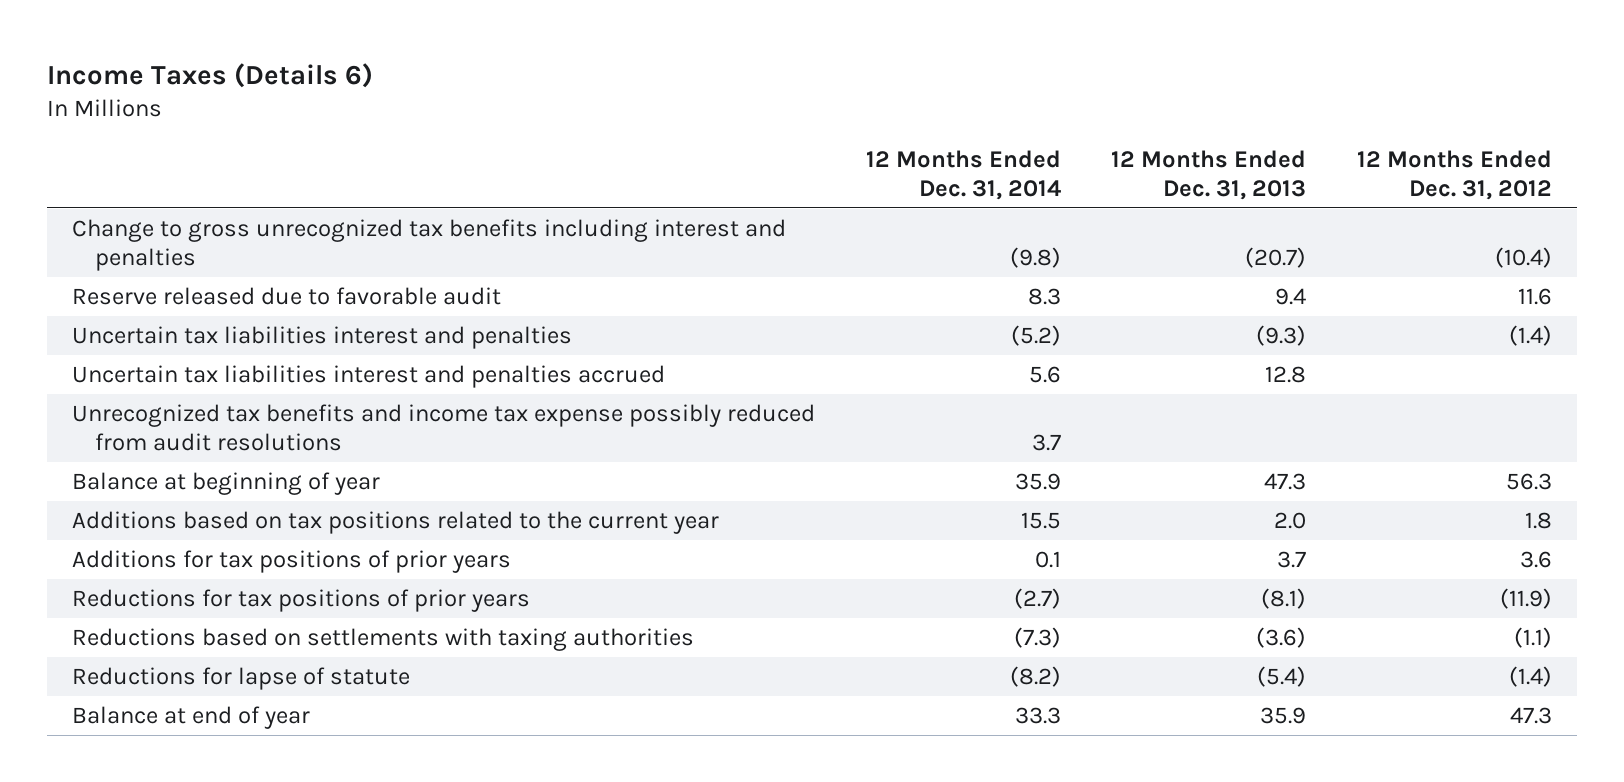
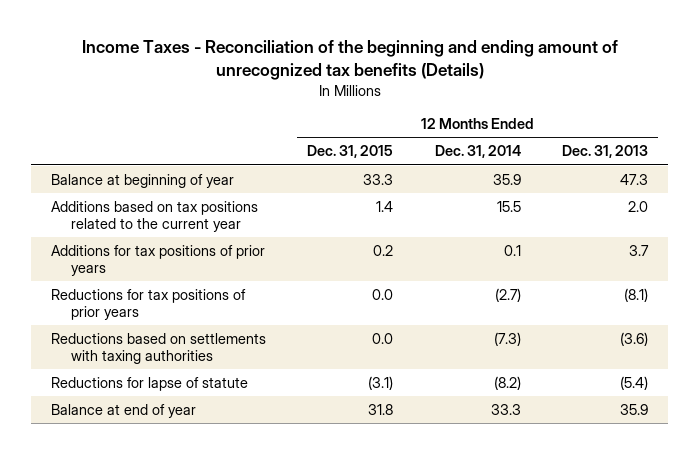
- Income Taxes (Details 6)
+ Income Taxes - Reconciliation of the beginning and ending amount of unrecognized tax benefits (Details)
- | 12 Months Ended Dec. 31, 2014 | 12 Months Ended Dec. 31, 2013 | 12 Months Ended Dec. 31, 2012
+ | 12 Months Ended Dec. 31, 2015 | 12 Months Ended Dec. 31, 2014 | 12 Months Ended Dec. 31, 2013
- Change to gross unrecognized tax benefits including interest and penalties | (9.8) | (20.7) | (10.4)
- Reserve released due to favorable audit | 8.3 | 9.4 | 11.6
- Uncertain tax liabilities interest and penalties | (5.2) | (9.3) | (1.4)
- Uncertain tax liabilities interest and penalties accrued | 5.6 | 12.8 |
- Unrecognized tax benefits and income tax expense possibly reduced from audit resolutions | 3.7 | |

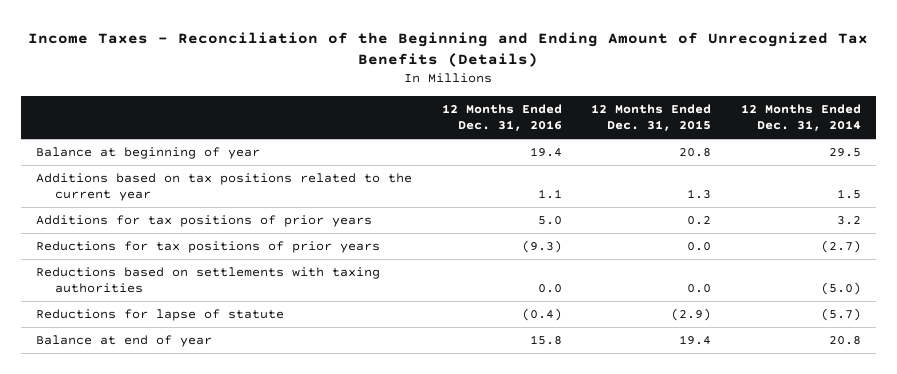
- Income Taxes - Reconciliation of the beginning and ending amount of unrecognized tax benefits (Details)
+ Income Taxes - Reconciliation of the Beginning and Ending Amount of Unrecognized Tax Benefits (Details)
- | 12 Months Ended Dec. 31, 2015 | 12 Months Ended Dec. 31, 2014 | 12 Months Ended Dec. 31, 2013
+ | 12 Months Ended Dec. 31, 2016 | 12 Months Ended Dec. 31, 2015 | 12 Months Ended Dec. 31, 2014
- Balance at beginning of year | 33.3 | 35.9 | 47.3
- Additions based on tax positions related to the current year | 1.4 | 15.5 | 2.0
- Additions for tax positions of prior years | 0.2 | 0.1 | 3.7
+ Balance at beginning of year | 19.4 | 20.8 | 29.5
+ Additions based on tax positions related to the current year | 1.1 | 1.3 | 1.5
+ Additions for tax positions of prior years | 5.0 | 0.2 | 3.2
- Reductions based on settlements with taxing authorities | 0.0 | (7.3) | (3.6)
- Reductions for lapse of statute | (3.1) | (8.2) | (5.4)
- Balance at end of year | 31.8 | 33.3 | 35.9
+ Reductions based on settlements with taxing authorities | 0.0 | 0.0 | (5.0)
+ Reductions for lapse of statute | (0.4) | (2.9) | (5.7)
+ Balance at end of year | 15.8 | 19.4 | 20.8

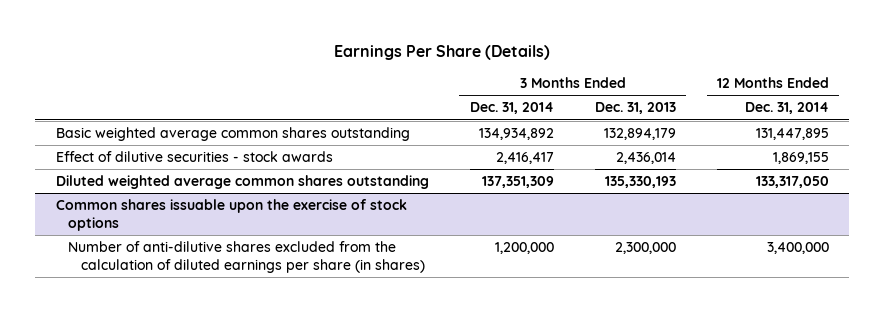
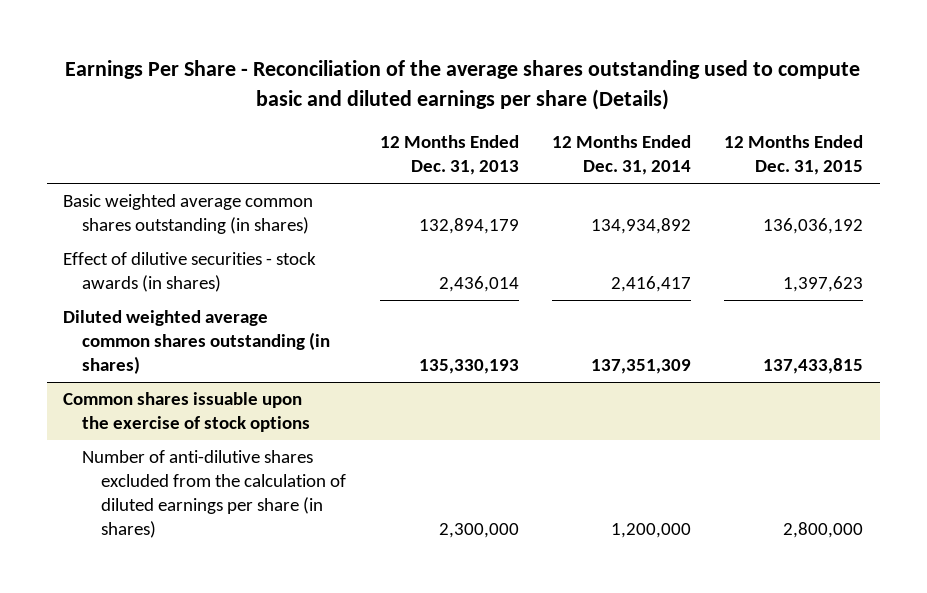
- Earnings Per Share (Details)
+ Earnings Per Share - Reconciliation of the average shares outstanding used to compute basic and diluted earnings per share (Details)
- | 3 Months Ended Dec. 31, 2014 | 3 Months Ended Dec. 31, 2013 | 12 Months Ended Dec. 31, 2014
+ | 12 Months Ended Dec. 31, 2013 | 12 Months Ended Dec. 31, 2014 | 12 Months Ended Dec. 31, 2015
- Basic weighted average common shares outstanding | 134,934,892 | 132,894,179 | 131,447,895
- Effect of dilutive securities - stock awards | 2,416,417 | 2,436,014 | 1,869,155
- Diluted weighted average common shares outstanding | 137,351,309 | 135,330,193 | 133,317,050
+ Basic weighted average common shares outstanding (in shares) | 132,894,179 | 134,934,892 | 136,036,192
+ Effect of dilutive securities - stock awards (in shares) | 2,436,014 | 2,416,417 | 1,397,623
+ Diluted weighted average common shares outstanding (in shares) | 135,330,193 | 137,351,309 | 137,433,815
@ Common shares issuable upon the exercise of stock options
- Number of anti-dilutive shares excluded from the calculation of diluted earnings per share (in shares) | 1,200,000 | 2,300,000 | 3,400,000
+ Number of anti-dilutive shares excluded from the calculation of diluted earnings per share (in shares) | 2,300,000 | 1,200,000 | 2,800,000

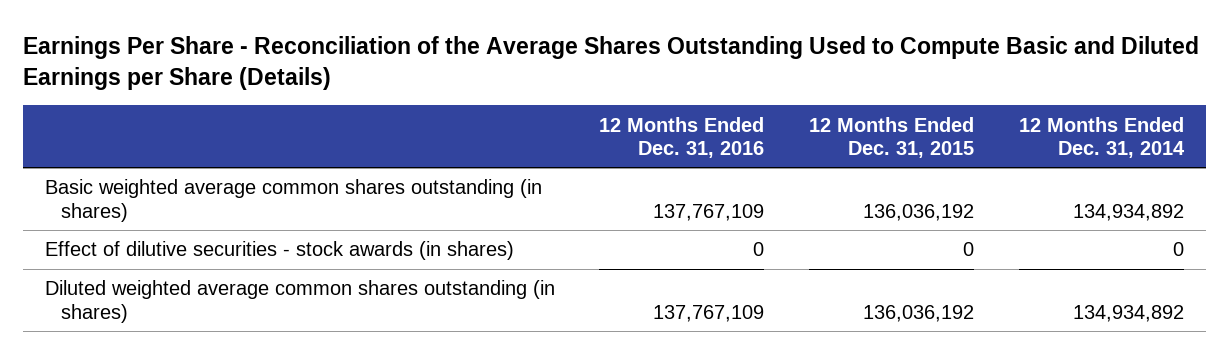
- Earnings Per Share - Reconciliation of the average shares outstanding used to compute basic and diluted earnings per share (Details)
+ Earnings Per Share - Reconciliation of the Average Shares Outstanding Used to Compute Basic and Diluted Earnings per Share (Details)
- | 12 Months Ended Dec. 31, 2013 | 12 Months Ended Dec. 31, 2014 | 12 Months Ended Dec. 31, 2015
+ | 12 Months Ended Dec. 31, 2016 | 12 Months Ended Dec. 31, 2015 | 12 Months Ended Dec. 31, 2014
- Effect of dilutive securities - stock awards (in shares) | 2,436,014 | 2,416,417 | 1,397,623
- Diluted weighted average common shares outstanding (in shares) | 135,330,193 | 137,351,309 | 137,433,815
- Common shares issuable upon the exercise of stock options
- Number of anti-dilutive shares excluded from the calculation of diluted earnings per share (in shares) | 2,300,000 | 1,200,000 | 2,800,000
+ Effect of dilutive securities - stock awards (in shares) | 0 | 0 | 0
+ Diluted weighted average common shares outstanding (in shares) | 137,767,109 | 136,036,192 | 134,934,892

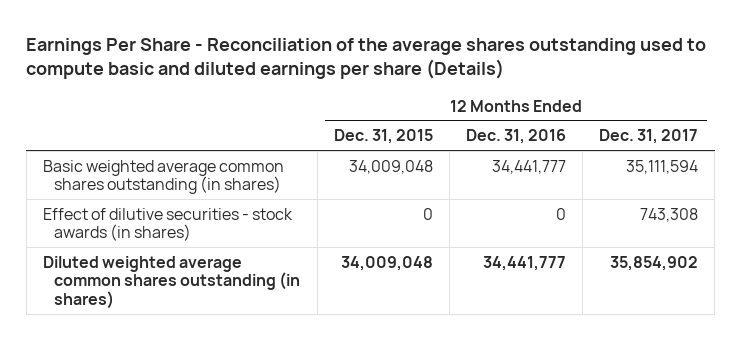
- Earnings Per Share - Reconciliation of the Average Shares Outstanding Used to Compute Basic and Diluted Earnings per Share (Details)
+ Earnings Per Share - Reconciliation of the average shares outstanding used to compute basic and diluted earnings per share (Details)
- | 12 Months Ended Dec. 31, 2016 | 12 Months Ended Dec. 31, 2015 | 12 Months Ended Dec. 31, 2014
+ | 12 Months Ended Dec. 31, 2015 | 12 Months Ended Dec. 31, 2016 | 12 Months Ended Dec. 31, 2017
- Basic weighted average common shares outstanding (in shares) | 137,767,109 | 136,036,192 | 134,934,892
+ Basic weighted average common shares outstanding (in shares) | 34,009,048 | 34,441,777 | 35,111,594
- Diluted weighted average common shares outstanding (in shares) | 137,767,109 | 136,036,192 | 134,934,892
+ Diluted weighted average common shares outstanding (in shares) | 34,009,048 | 34,441,777 | 35,854,902

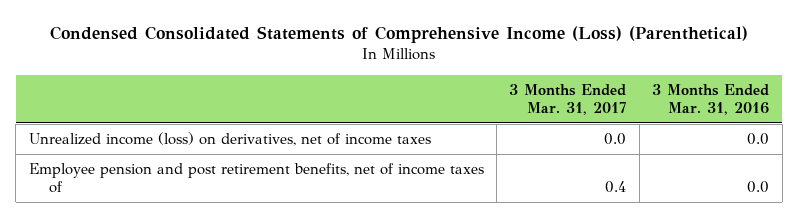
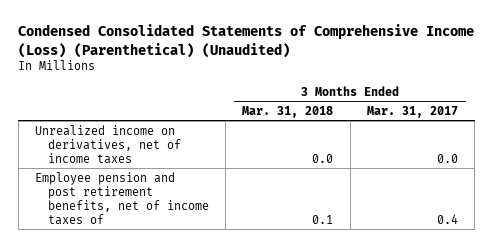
- Condensed Consolidated Statements of Comprehensive Income (Loss) (Parenthetical)
+ Condensed Consolidated Statements of Comprehensive Income (Loss) (Parenthetical) (Unaudited)
- | 3 Months Ended Mar. 31, 2017 | 3 Months Ended Mar. 31, 2016
+ | 3 Months Ended Mar. 31, 2018 | 3 Months Ended Mar. 31, 2017
- Unrealized income (loss) on derivatives, net of income taxes | 0.0 | 0.0
+ Unrealized income on derivatives, net of income taxes | 0.0 | 0.0

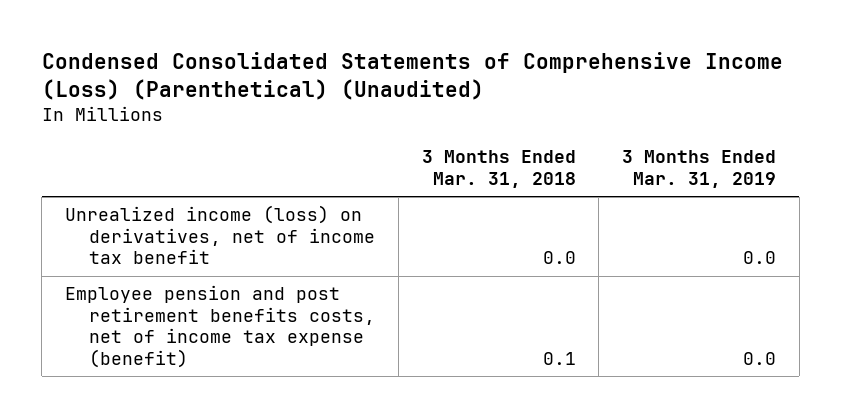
- | 3 Months Ended Mar. 31, 2018 | 3 Months Ended Mar. 31, 2017
+ | 3 Months Ended Mar. 31, 2018 | 3 Months Ended Mar. 31, 2019
- Unrealized income on derivatives, net of income taxes | 0.0 | 0.0
- Employee pension and post retirement benefits, net of income taxes of | 0.1 | 0.4
+ Unrealized income (loss) on derivatives, net of income tax benefit | 0.0 | 0.0
+ Employee pension and post retirement benefits costs, net of income tax expense (benefit) | 0.1 | 0.0

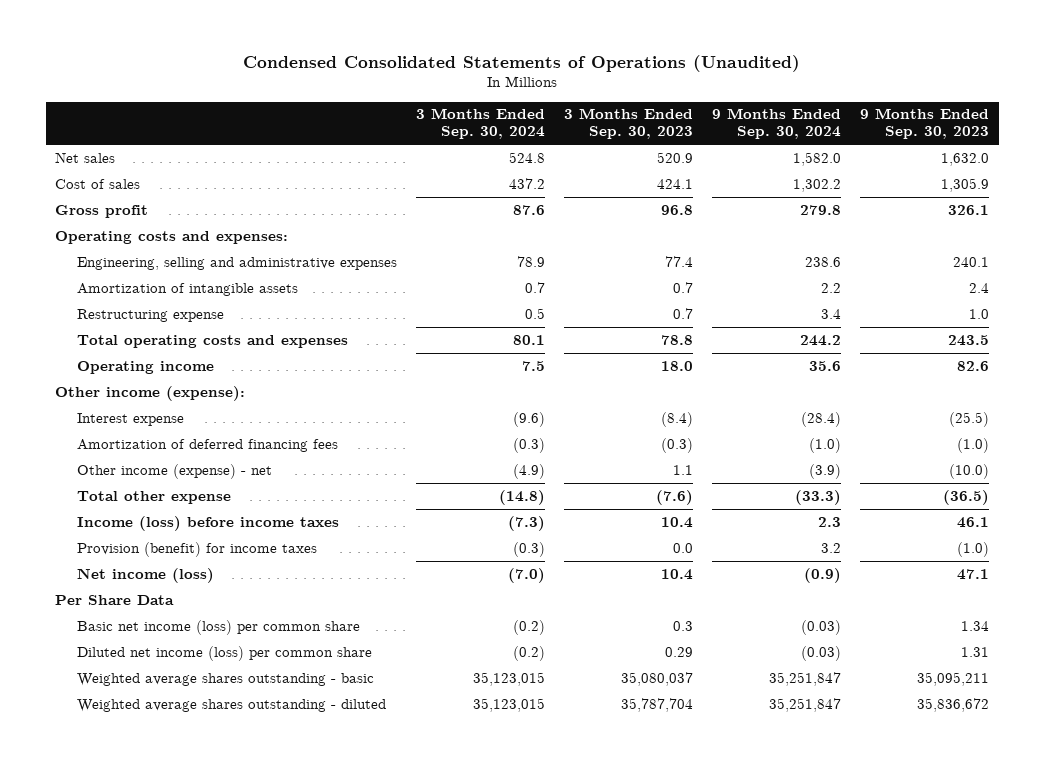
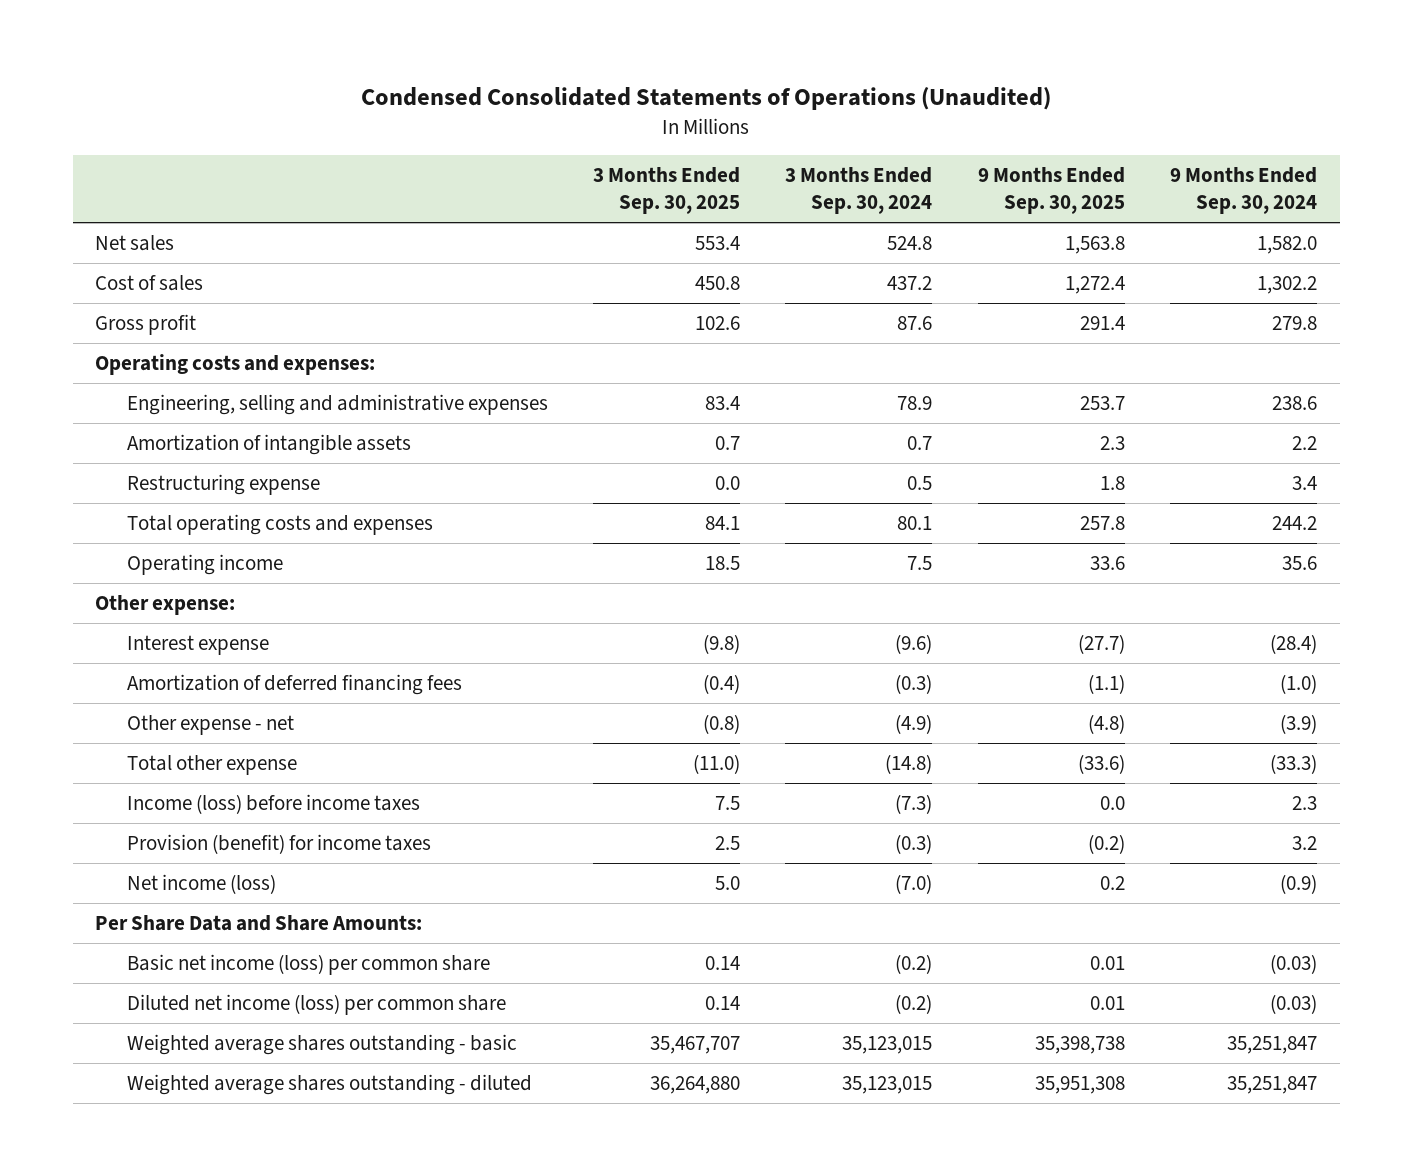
- | 3 Months Ended Sep. 30, 2024 | 3 Months Ended Sep. 30, 2023 | 9 Months Ended Sep. 30, 2024 | 9 Months Ended Sep. 30, 2023
+ | 3 Months Ended Sep. 30, 2025 | 3 Months Ended Sep. 30, 2024 | 9 Months Ended Sep. 30, 2025 | 9 Months Ended Sep. 30, 2024
- Other income (expense):
+ Other expense:
- Other income (expense) - net | (4.9) | 1.1 | (3.9) | (10.0)
+ Other expense - net | (0.8) | (4.9) | (4.8) | (3.9)
- Per Share Data
+ Per Share Data and Share Amounts:

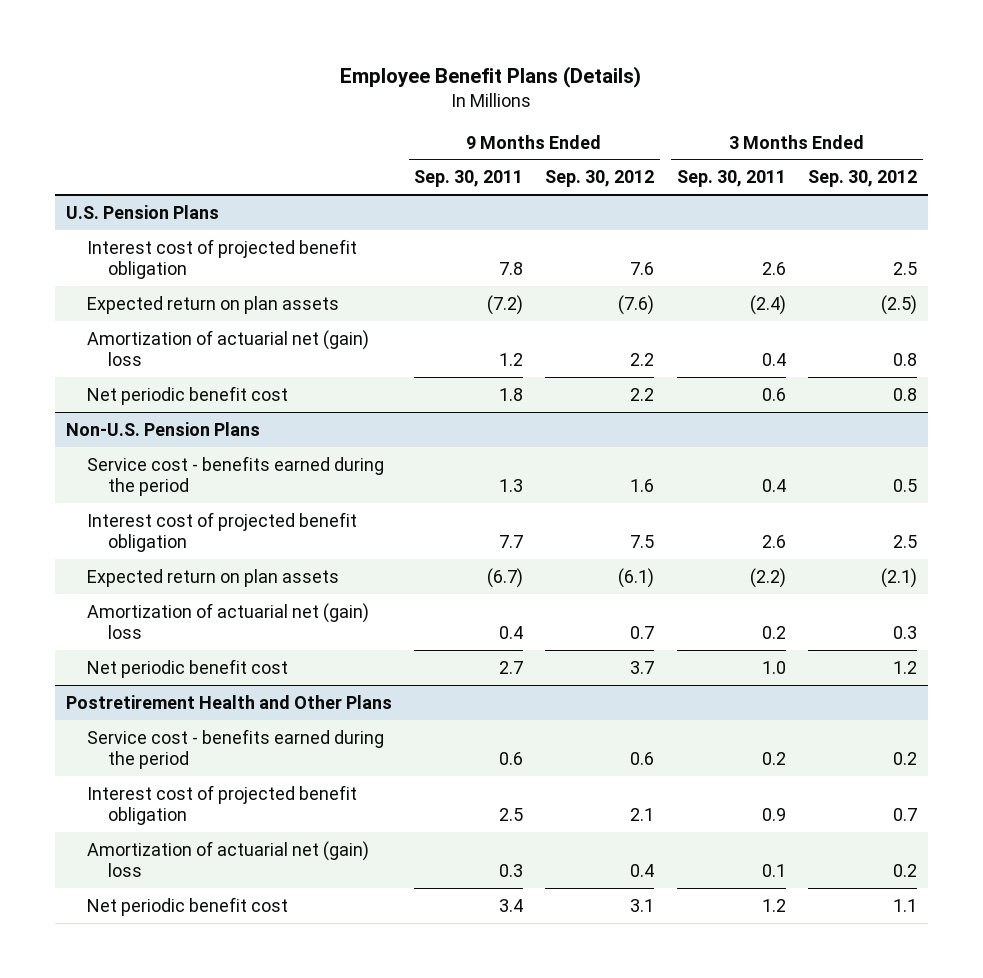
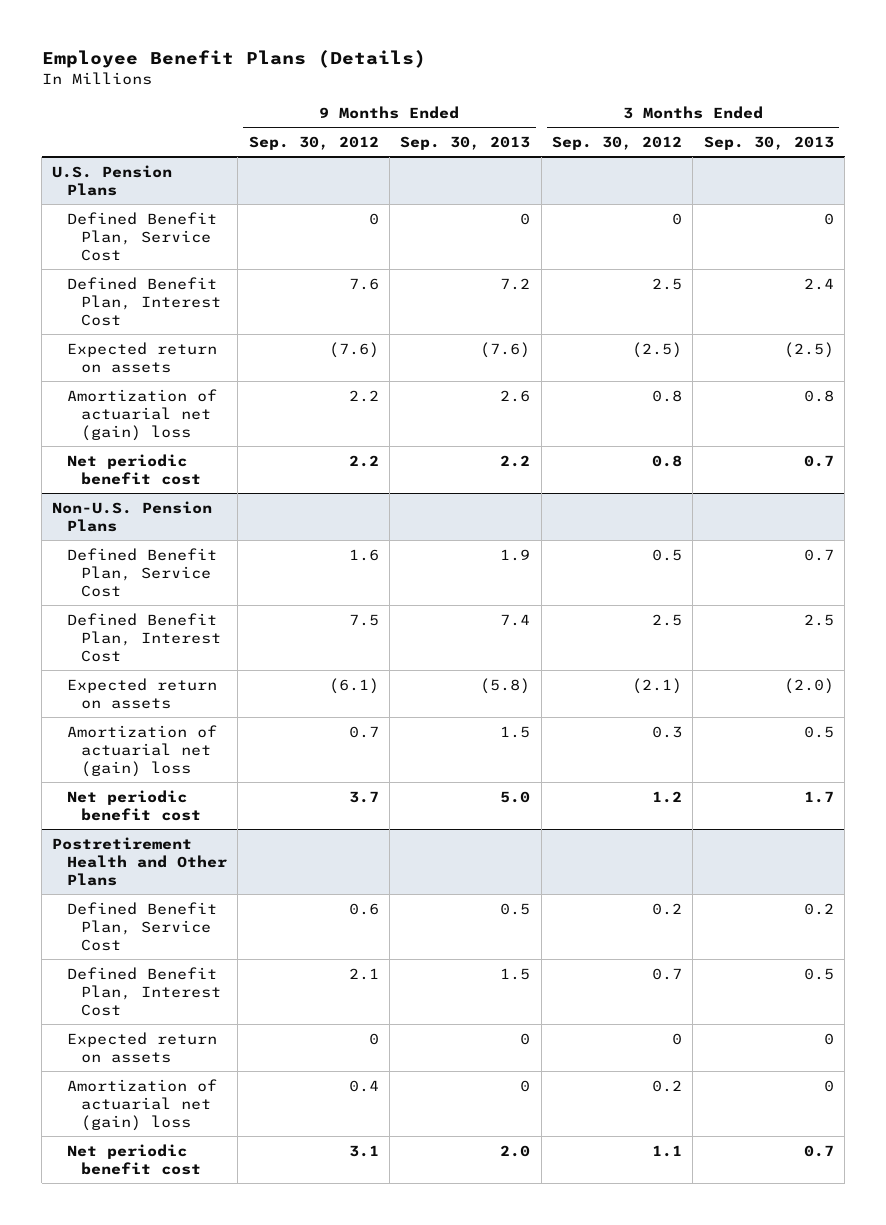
- | 9 Months Ended Sep. 30, 2011 | 9 Months Ended Sep. 30, 2012 | 3 Months Ended Sep. 30, 2011 | 3 Months Ended Sep. 30, 2012
+ | 9 Months Ended Sep. 30, 2012 | 9 Months Ended Sep. 30, 2013 | 3 Months Ended Sep. 30, 2012 | 3 Months Ended Sep. 30, 2013
@ U.S. Pension Plans
- Interest cost of projected benefit obligation | 7.8 | 7.6 | 2.6 | 2.5
- Expected return on plan assets | (7.2) | (7.6) | (2.4) | (2.5)
+ Defined Benefit Plan, Service Cost | 0 | 0 | 0 | 0
+ Defined Benefit Plan, Interest Cost | 7.6 | 7.2 | 2.5 | 2.4
+ Expected return on assets | (7.6) | (7.6) | (2.5) | (2.5)
@ Non-U.S. Pension Plans
- Service cost - benefits earned during the period | 1.3 | 1.6 | 0.4 | 0.5
- Interest cost of projected benefit obligation | 7.7 | 7.5 | 2.6 | 2.5
- Expected return on plan assets | (6.7) | (6.1) | (2.2) | (2.1)
+ Defined Benefit Plan, Service Cost | 1.6 | 1.9 | 0.5 | 0.7
+ Defined Benefit Plan, Interest Cost | 7.5 | 7.4 | 2.5 | 2.5
+ Expected return on assets | (6.1) | (5.8) | (2.1) | (2.0)
@ Postretirement Health and Other Plans
- Service cost - benefits earned during the period | 0.6 | 0.6 | 0.2 | 0.2
- Interest cost of projected benefit obligation | 2.5 | 2.1 | 0.9 | 0.7
+ Defined Benefit Plan, Service Cost | 0.6 | 0.5 | 0.2 | 0.2
+ Defined Benefit Plan, Interest Cost | 2.1 | 1.5 | 0.7 | 0.5
+ Expected return on assets | 0 | 0 | 0 | 0

